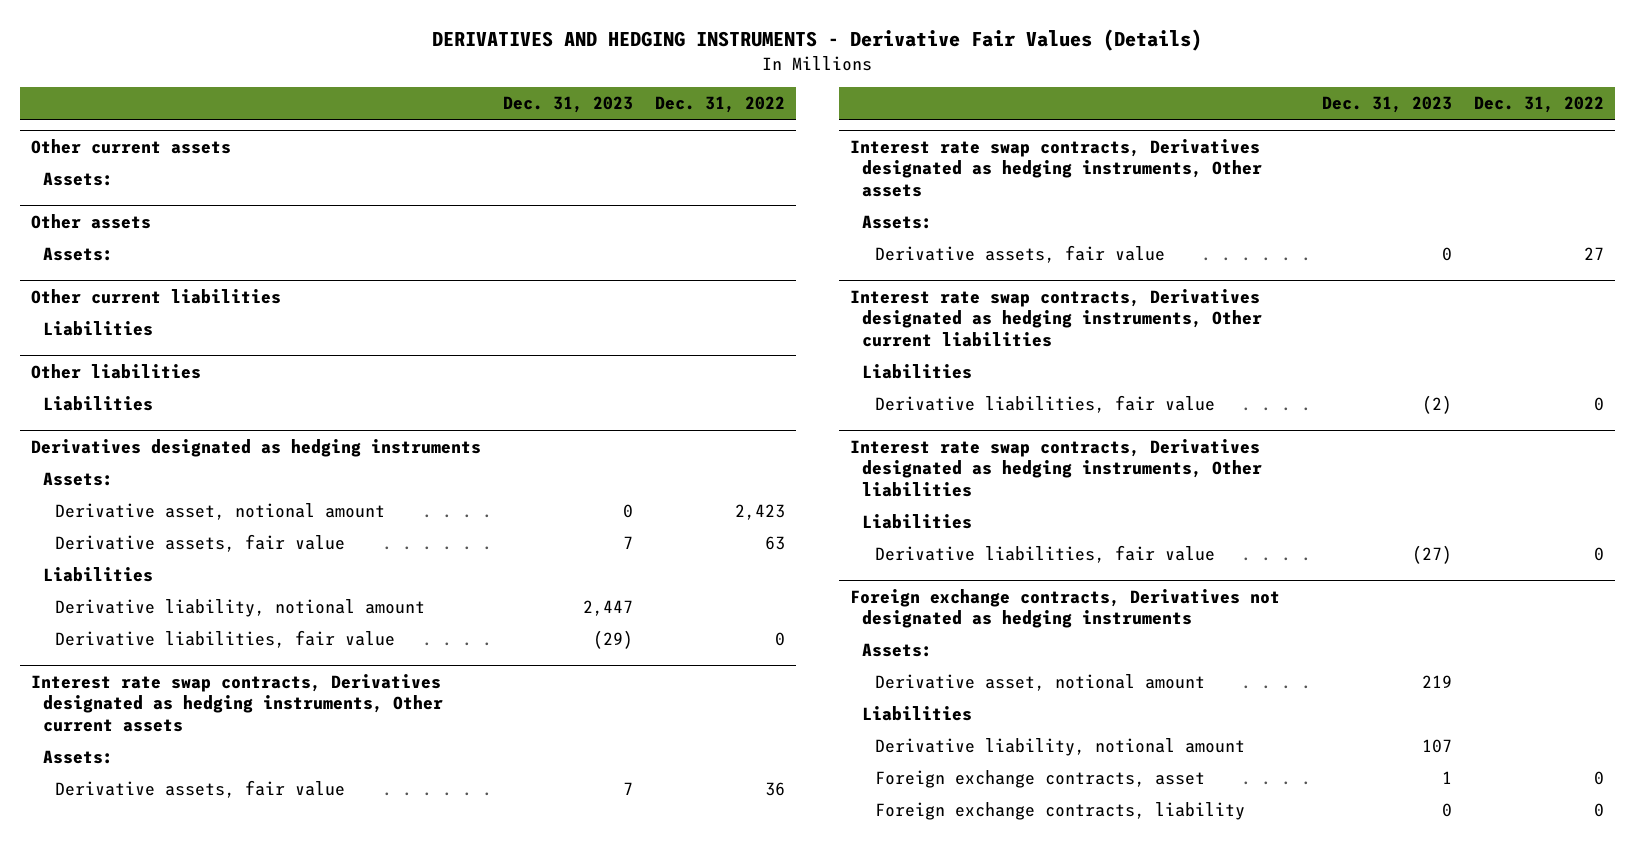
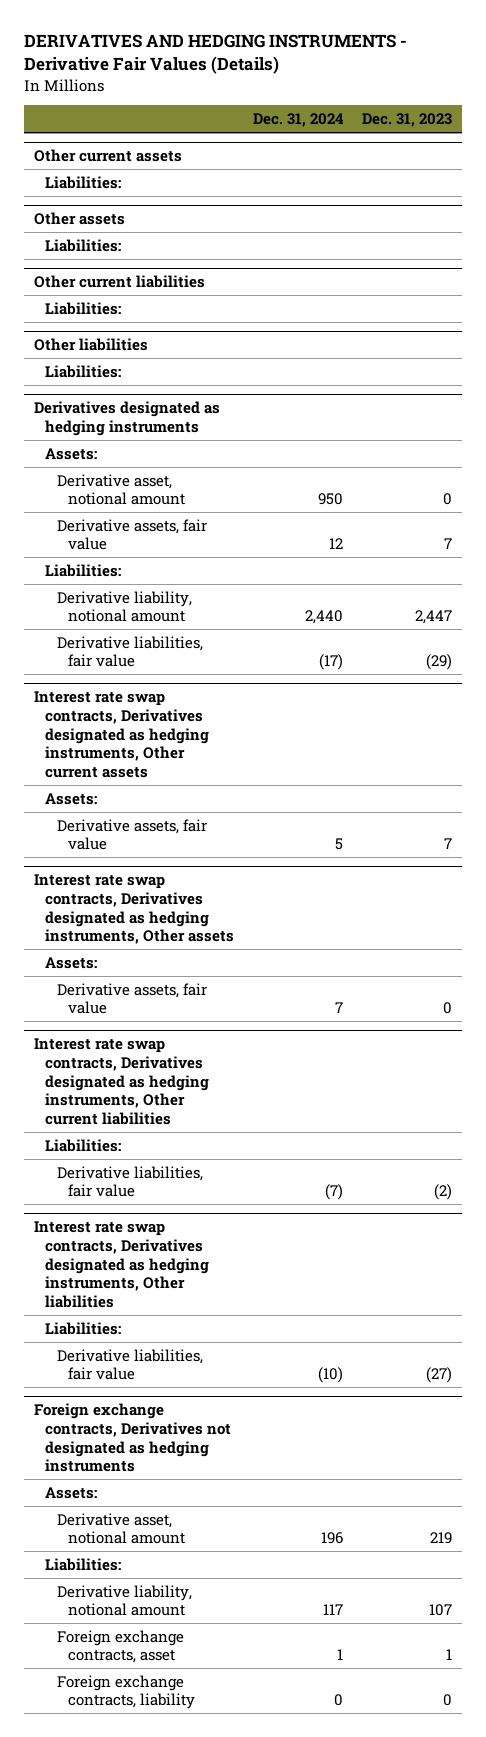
- | Dec. 31, 2023 | Dec. 31, 2022
+ | Dec. 31, 2024 | Dec. 31, 2023
@ Other current assets
- Assets:
+ Liabilities:
@ Other assets
- Assets:
+ Liabilities:
@ Other current liabilities
- Liabilities
+ Liabilities:
@ Other liabilities
- Liabilities
+ Liabilities:
@ Derivatives designated as hedging instruments
- Liabilities
+ Liabilities:
@ Interest rate swap contracts, Derivatives designated as hedging instruments, Other current liabilities
- Liabilities
+ Liabilities:
@ Interest rate swap contracts, Derivatives designated as hedging instruments, Other liabilities
- Liabilities
+ Liabilities:
@ Foreign exchange contracts, Derivatives not designated as hedging instruments
- Liabilities
+ Liabilities:

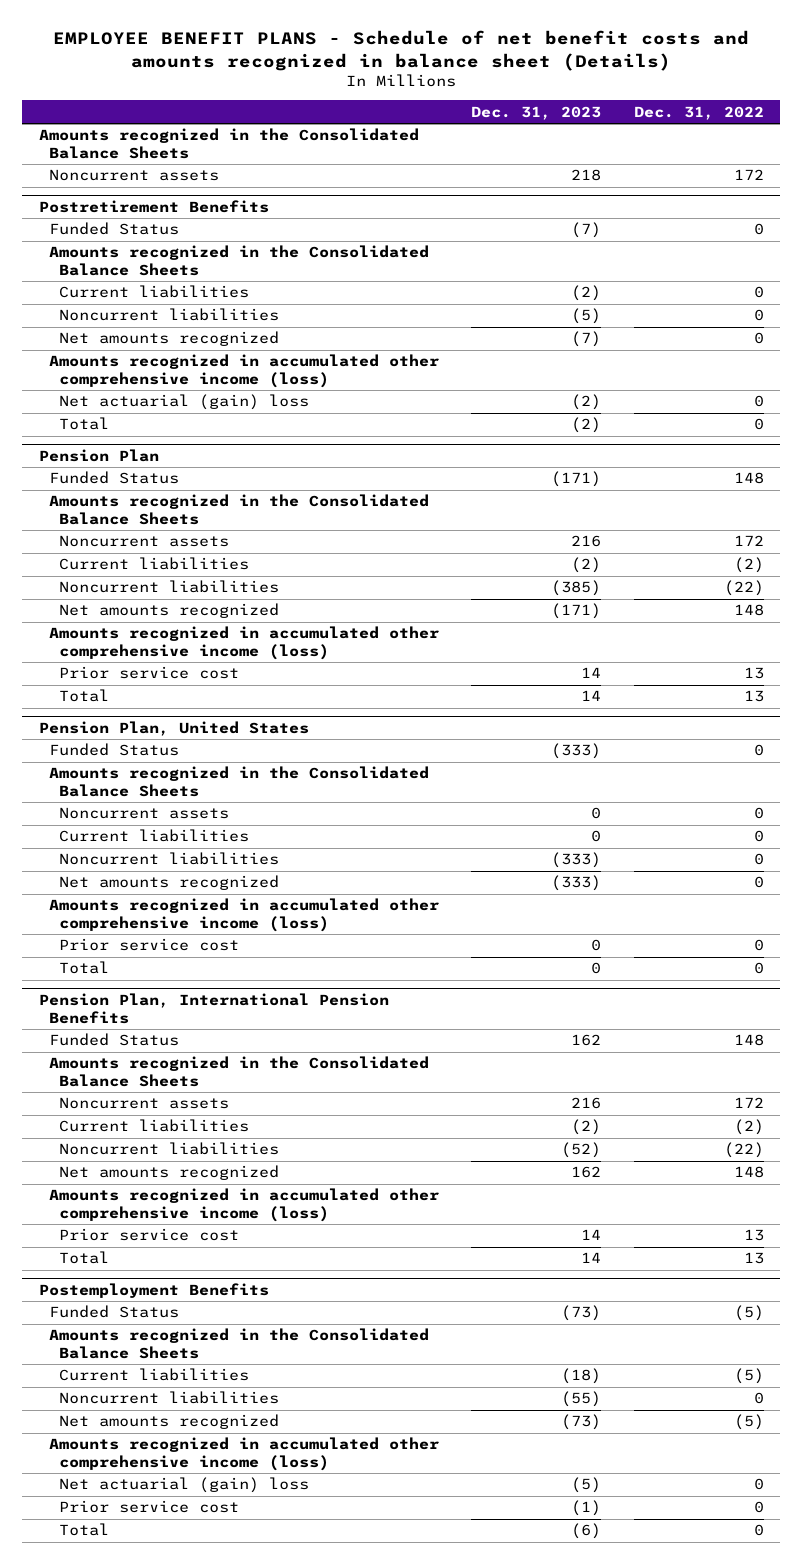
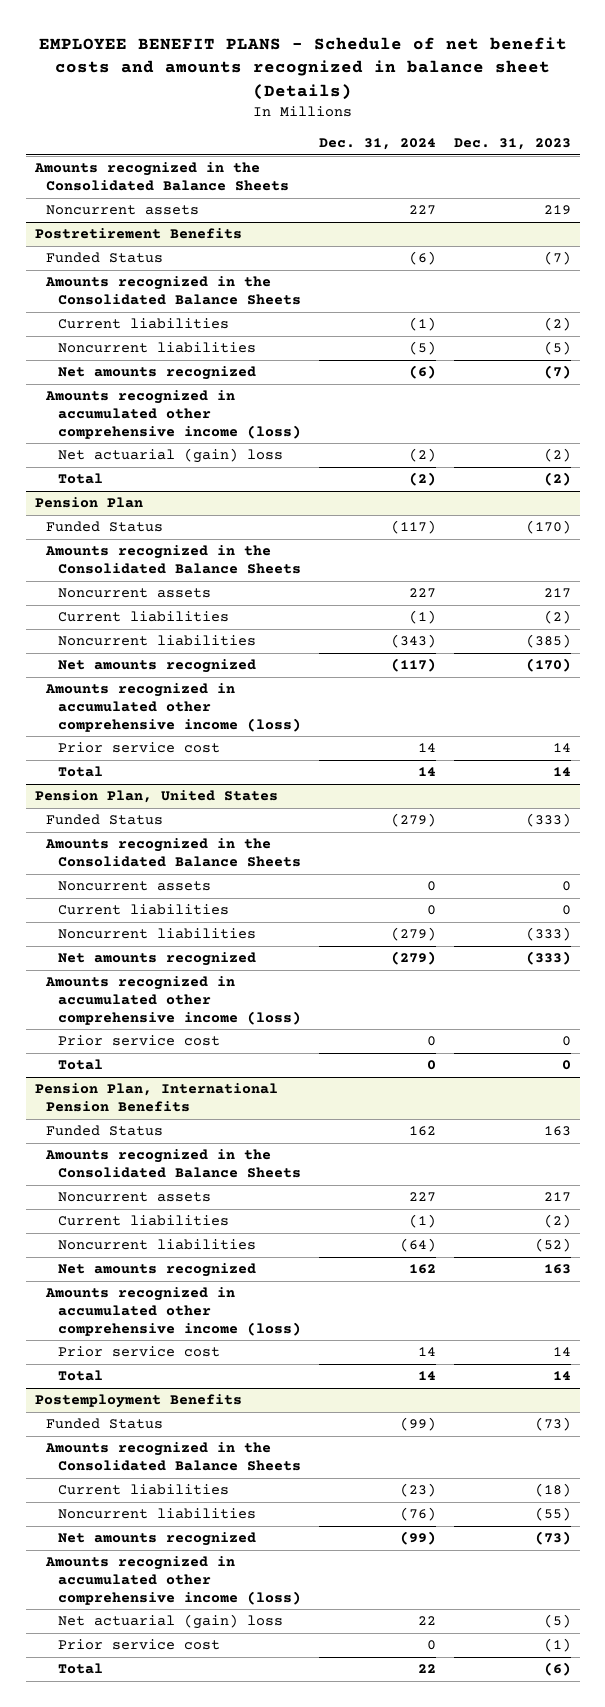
- | Dec. 31, 2023 | Dec. 31, 2022
+ | Dec. 31, 2024 | Dec. 31, 2023
- Noncurrent assets | 218 | 172
+ Noncurrent assets | 227 | 219
@ Pension Plan
- Funded Status | (171) | 148
+ Funded Status | (117) | (170)
- Noncurrent assets | 216 | 172
+ Noncurrent assets | 227 | 217
- Net amounts recognized | (171) | 148
+ Net amounts recognized | (117) | (170)
@ Pension Plan, International Pension Benefits
- Funded Status | 162 | 148
+ Funded Status | 162 | 163
- Noncurrent assets | 216 | 172
+ Noncurrent assets | 227 | 217
- Net amounts recognized | 162 | 148
+ Net amounts recognized | 162 | 163

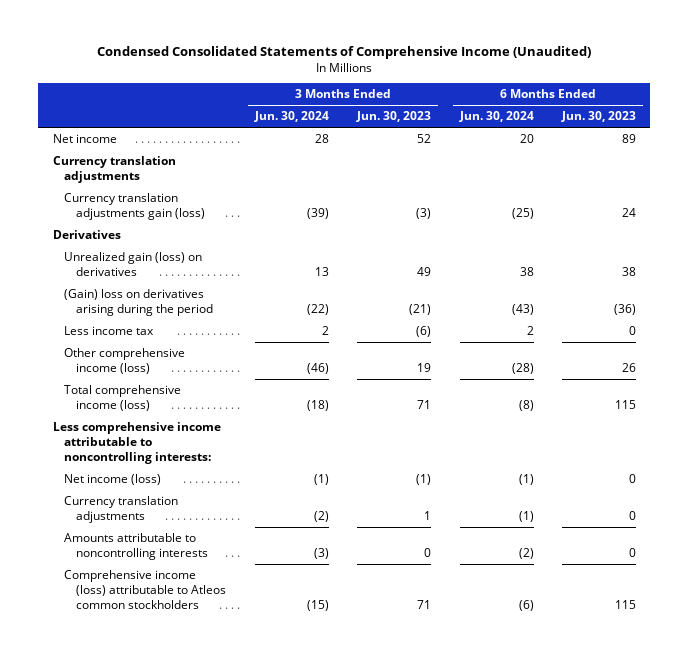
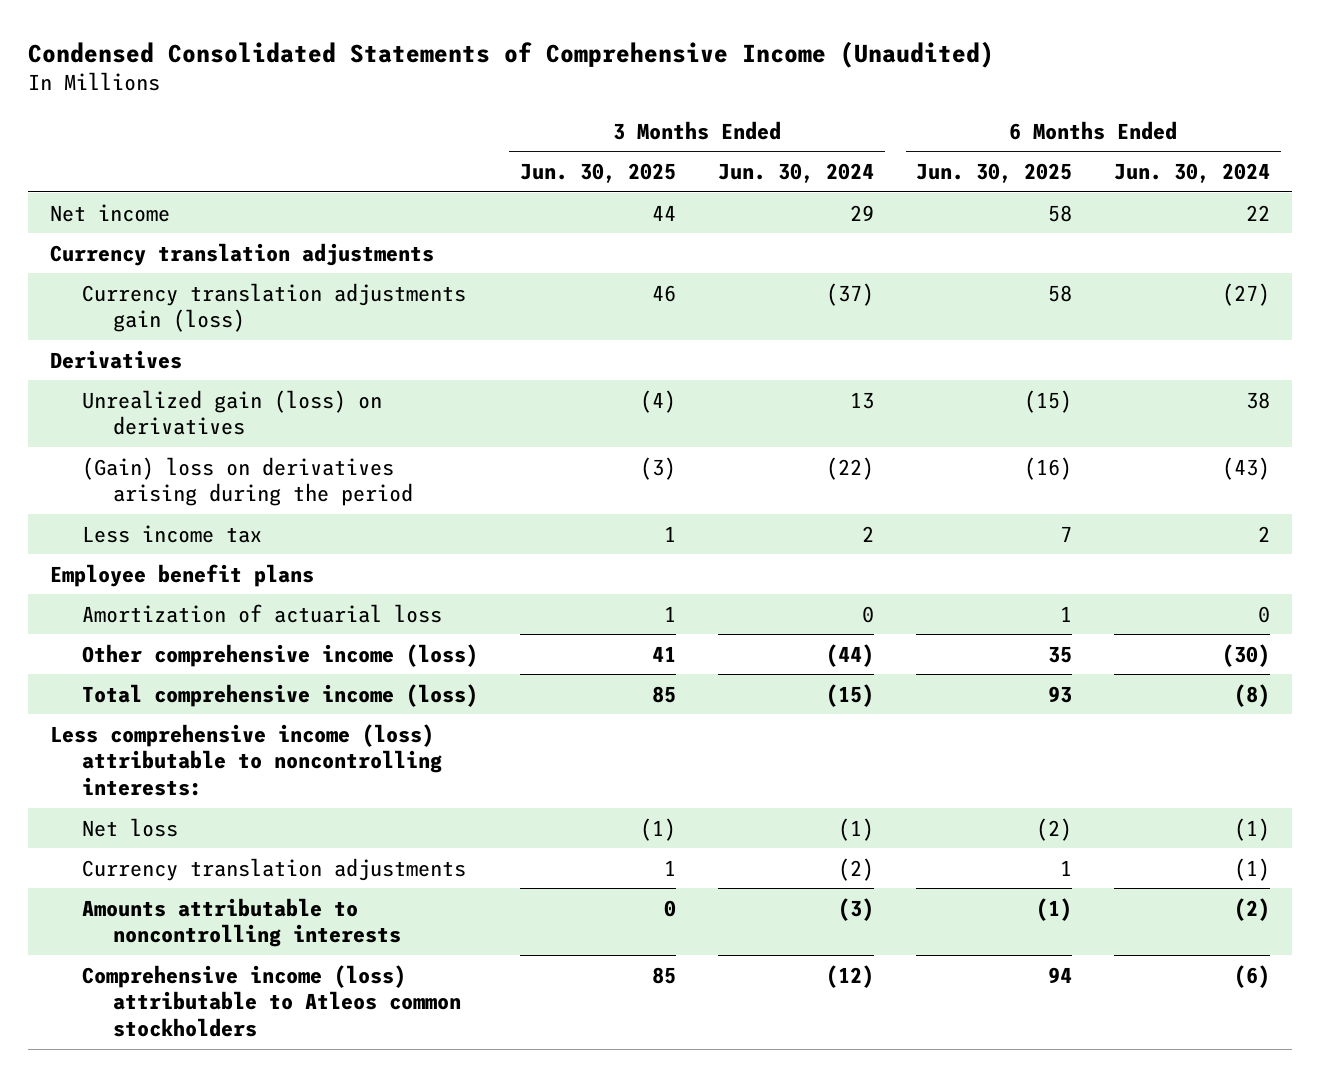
- | 3 Months Ended Jun. 30, 2024 | 3 Months Ended Jun. 30, 2023 | 6 Months Ended Jun. 30, 2024 | 6 Months Ended Jun. 30, 2023
+ | 3 Months Ended Jun. 30, 2025 | 3 Months Ended Jun. 30, 2024 | 6 Months Ended Jun. 30, 2025 | 6 Months Ended Jun. 30, 2024
- Net income | 28 | 52 | 20 | 89
+ Net income | 44 | 29 | 58 | 22
- Currency translation adjustments gain (loss) | (39) | (3) | (25) | 24
+ Currency translation adjustments gain (loss) | 46 | (37) | 58 | (27)
- Other comprehensive income (loss) | (46) | 19 | (28) | 26
- Total comprehensive income (loss) | (18) | 71 | (8) | 115
- Less comprehensive income attributable to noncontrolling interests:
- Net income (loss) | (1) | (1) | (1) | 0
+ Employee benefit plans
+ Amortization of actuarial loss | 1 | 0 | 1 | 0
+ Other comprehensive income (loss) | 41 | (44) | 35 | (30)
+ Total comprehensive income (loss) | 85 | (15) | 93 | (8)
+ Less comprehensive income (loss) attributable to noncontrolling interests:
+ Net loss | (1) | (1) | (2) | (1)
- Comprehensive income (loss) attributable to Atleos common stockholders | (15) | 71 | (6) | 115
+ Comprehensive income (loss) attributable to Atleos common stockholders | 85 | (12) | 94 | (6)

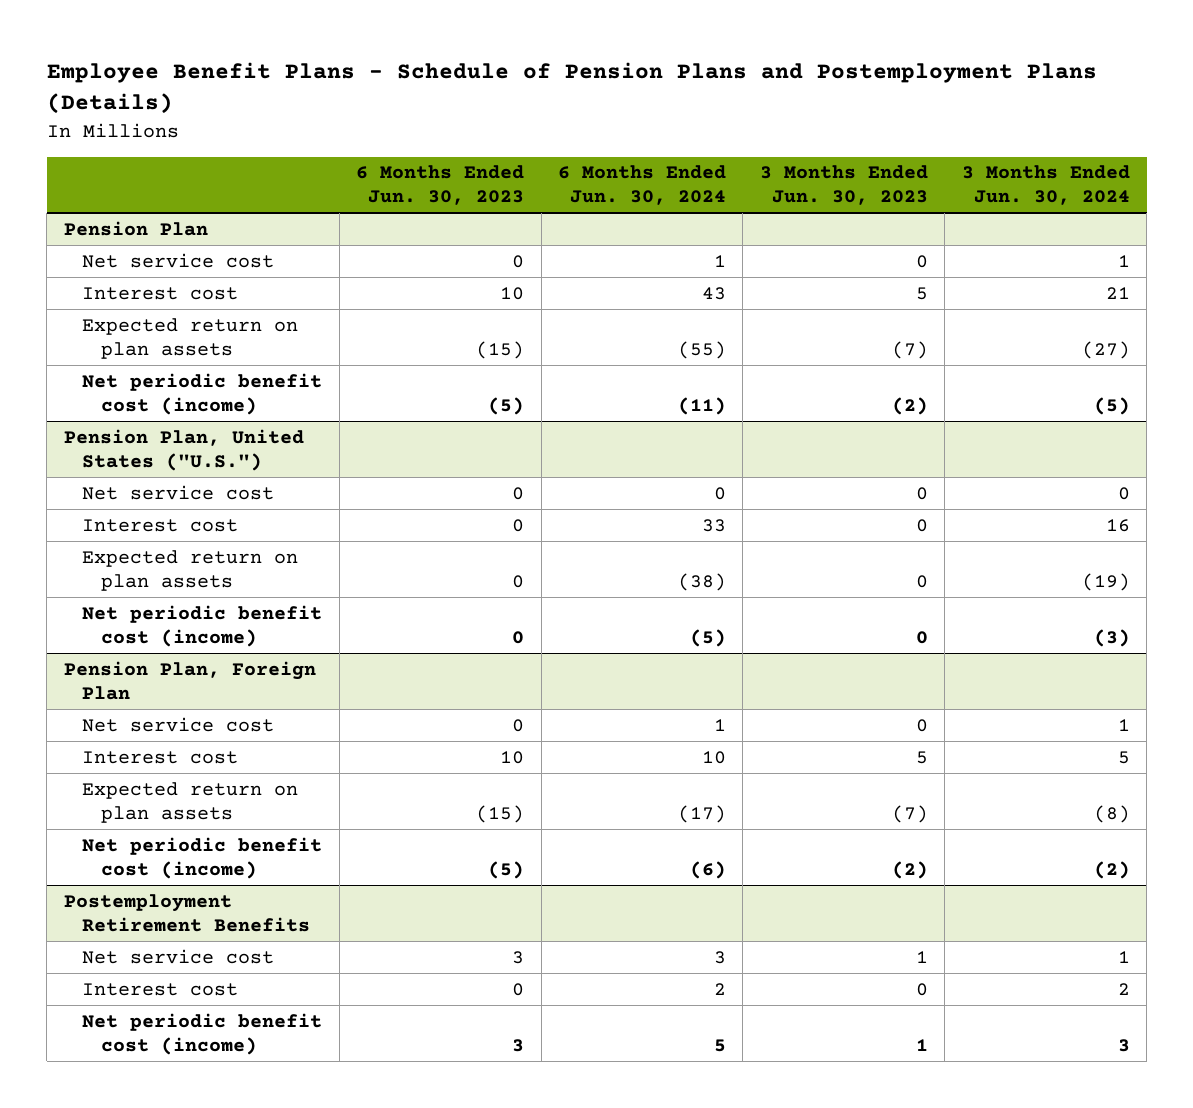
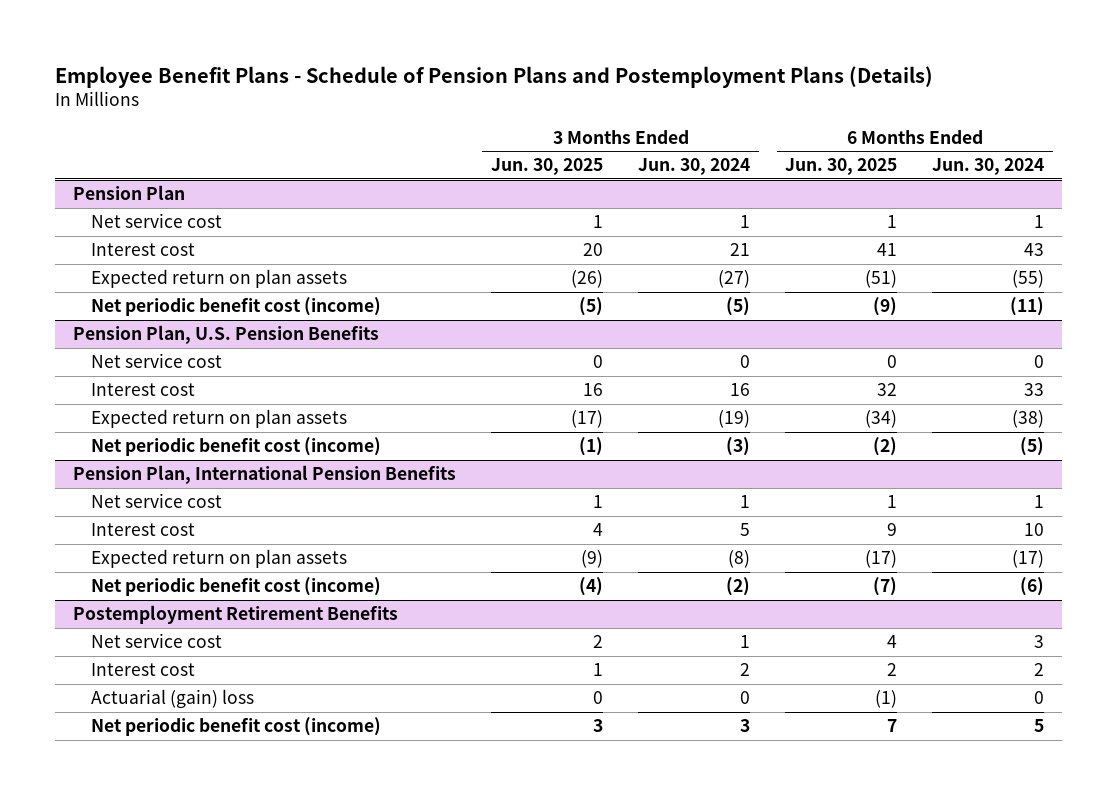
- | 6 Months Ended Jun. 30, 2023 | 6 Months Ended Jun. 30, 2024 | 3 Months Ended Jun. 30, 2023 | 3 Months Ended Jun. 30, 2024
+ | 3 Months Ended Jun. 30, 2025 | 3 Months Ended Jun. 30, 2024 | 6 Months Ended Jun. 30, 2025 | 6 Months Ended Jun. 30, 2024
- Pension Plan, United States ("U.S.")
+ Pension Plan, U.S. Pension Benefits
- Pension Plan, Foreign Plan
+ Pension Plan, International Pension Benefits
@ Postemployment Retirement Benefits
+ Actuarial (gain) loss | 0 | 0 | (1) | 0

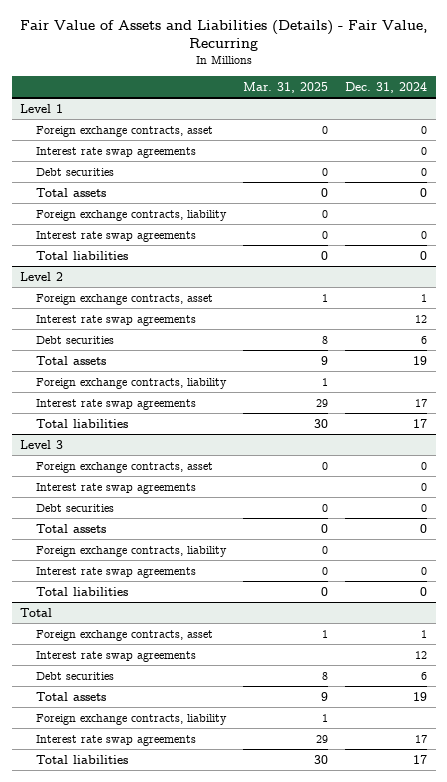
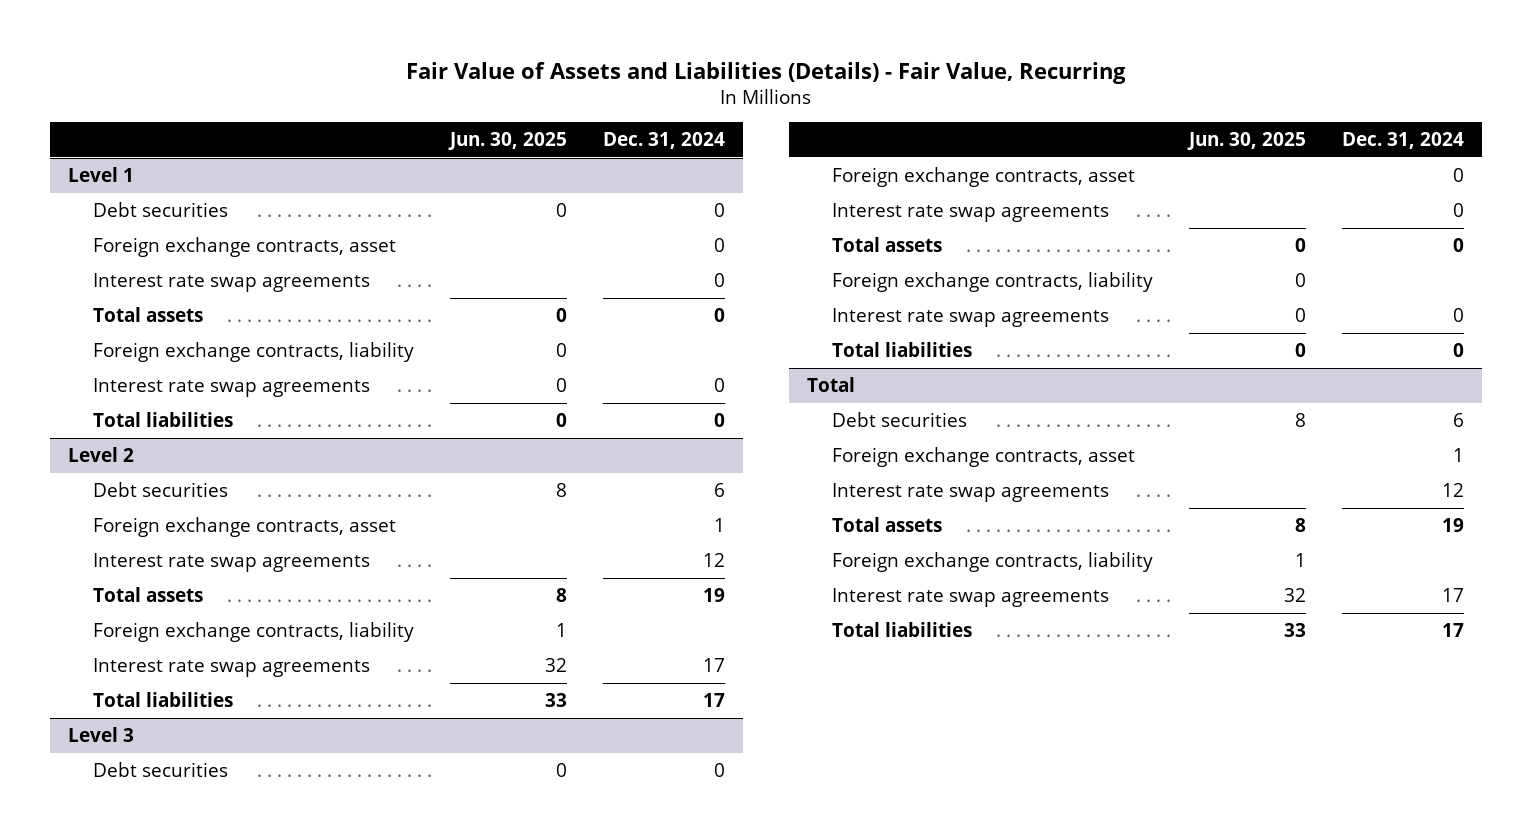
- | Mar. 31, 2025 | Dec. 31, 2024
+ | Jun. 30, 2025 | Dec. 31, 2024
@ Level 1
moved up: Debt securities | 0 | 0
@ Level 2
moved up: Debt securities | 8 | 6
@ Level 3
moved up: Debt securities | 0 | 0
@ Total
moved up: Debt securities | 8 | 6

